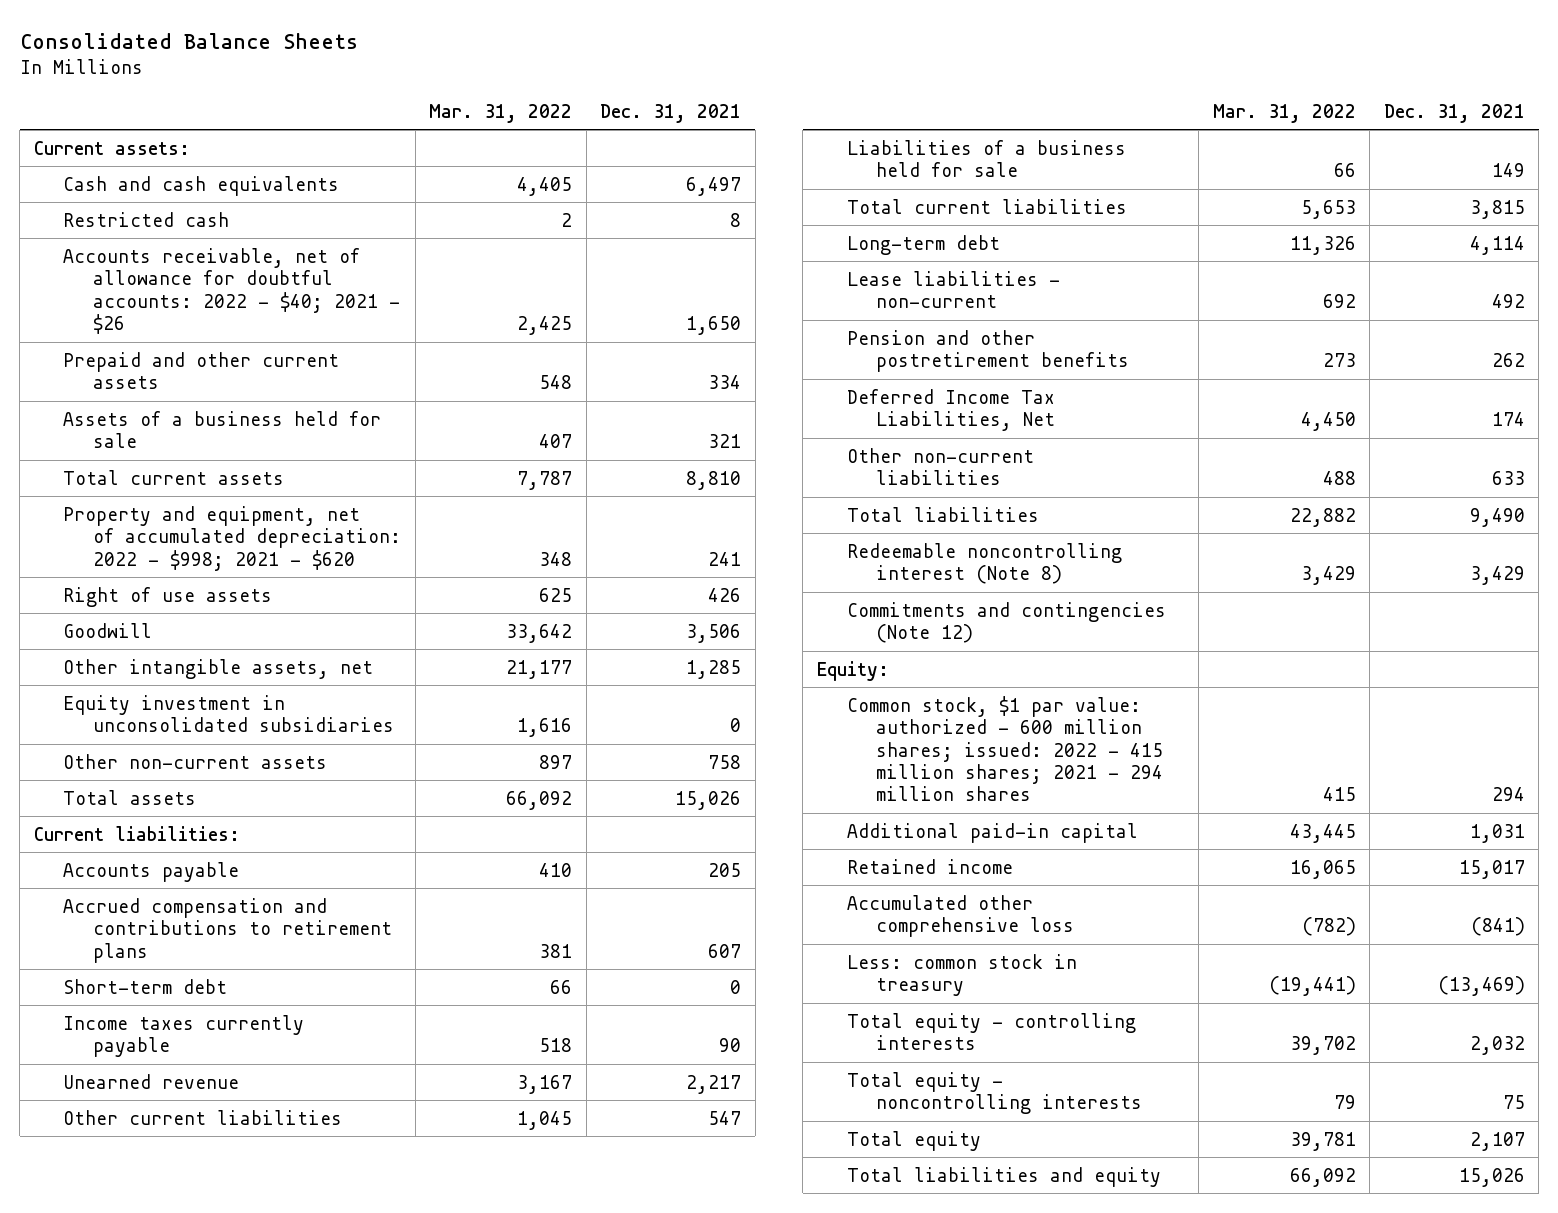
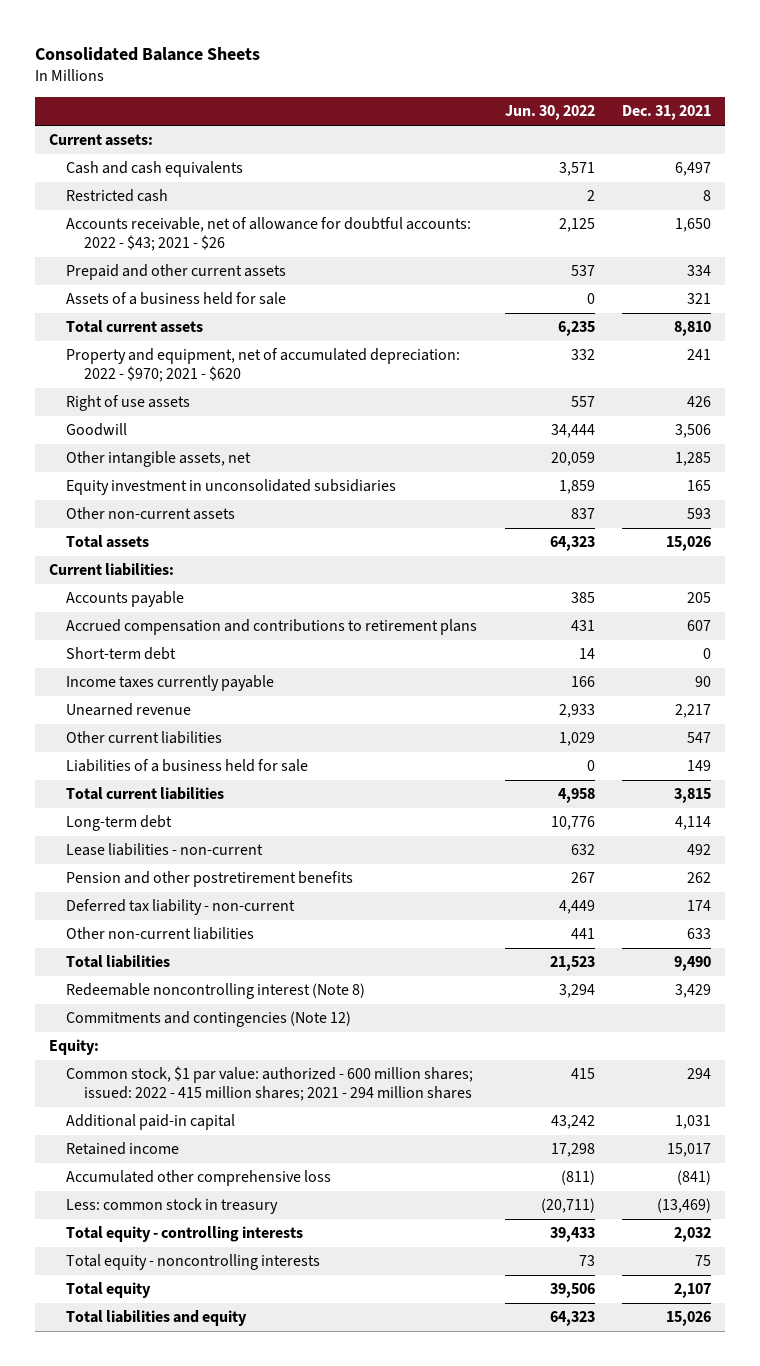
- | Mar. 31, 2022 | Dec. 31, 2021
+ | Jun. 30, 2022 | Dec. 31, 2021
- Accounts receivable, net of allowance for doubtful accounts: 2022 - $40; 2021 - $26 | 2,425 | 1,650
+ Accounts receivable, net of allowance for doubtful accounts: 2022 - $43; 2021 - $26 | 2,125 | 1,650
- Property and equipment, net of accumulated depreciation: 2022 - $998; 2021 - $620 | 348 | 241
+ Property and equipment, net of accumulated depreciation: 2022 - $970; 2021 - $620 | 332 | 241
- Equity investment in unconsolidated subsidiaries | 1,616 | 0
- Other non-current assets | 897 | 758
+ Equity investment in unconsolidated subsidiaries | 1,859 | 165
+ Other non-current assets | 837 | 593
- Deferred Income Tax Liabilities, Net | 4,450 | 174
+ Deferred tax liability - non-current | 4,449 | 174

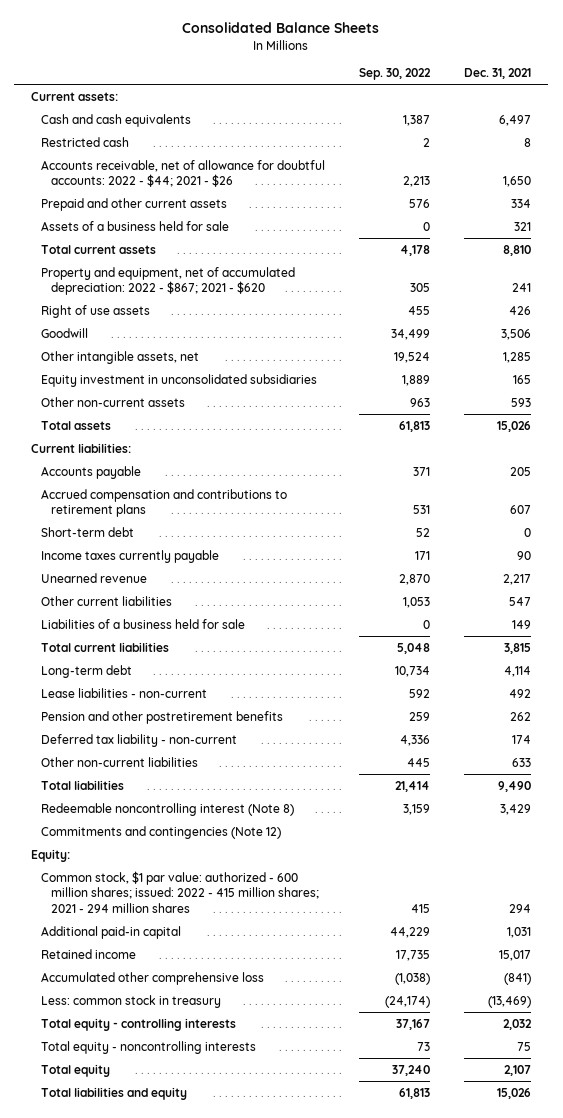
- | Jun. 30, 2022 | Dec. 31, 2021
+ | Sep. 30, 2022 | Dec. 31, 2021
- Accounts receivable, net of allowance for doubtful accounts: 2022 - $43; 2021 - $26 | 2,125 | 1,650
+ Accounts receivable, net of allowance for doubtful accounts: 2022 - $44; 2021 - $26 | 2,213 | 1,650
- Property and equipment, net of accumulated depreciation: 2022 - $970; 2021 - $620 | 332 | 241
+ Property and equipment, net of accumulated depreciation: 2022 - $867; 2021 - $620 | 305 | 241

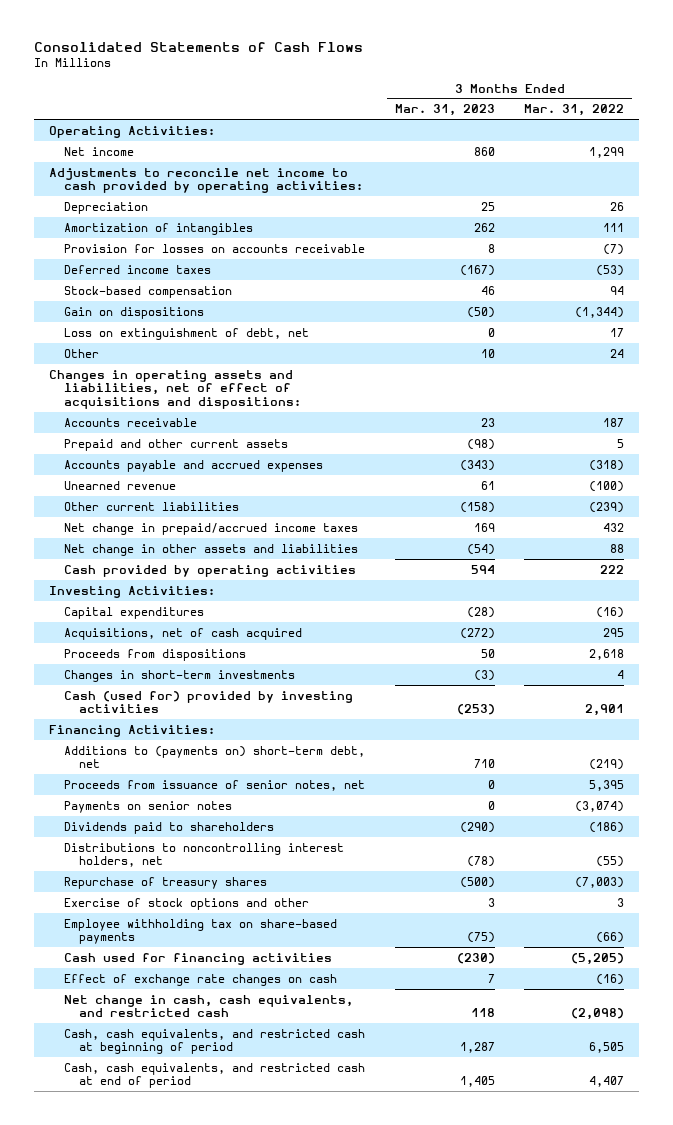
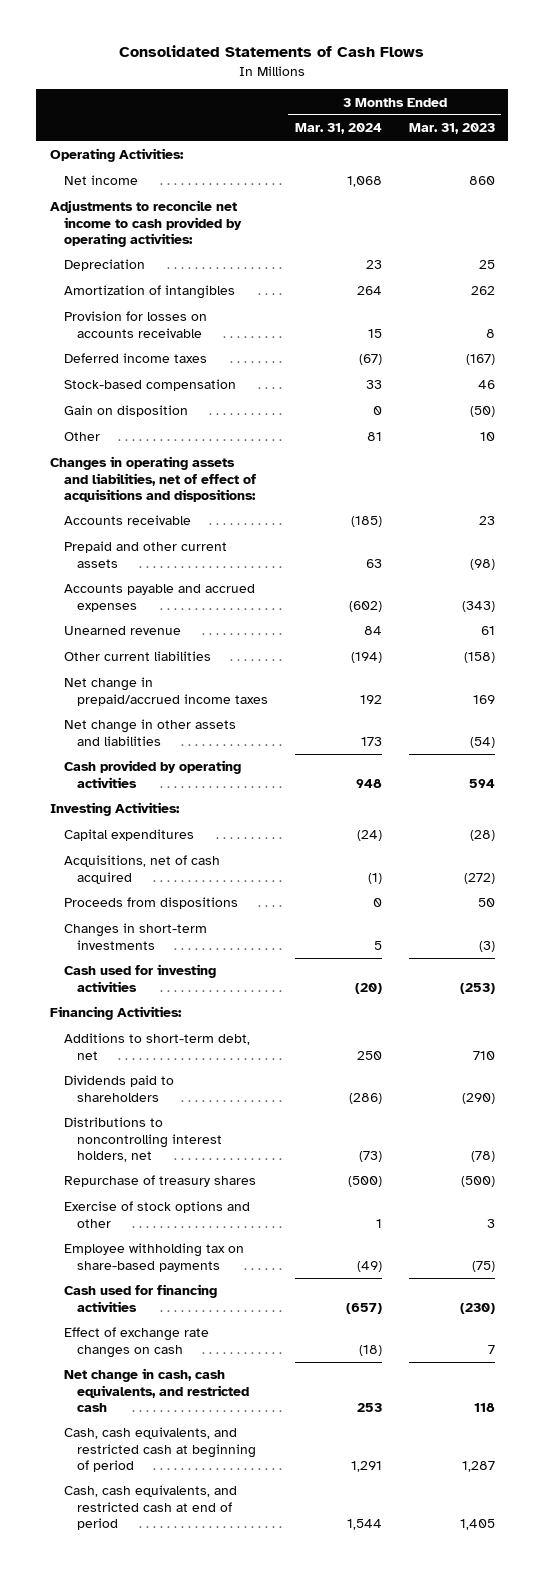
- | 3 Months Ended Mar. 31, 2023 | 3 Months Ended Mar. 31, 2022
+ | 3 Months Ended Mar. 31, 2024 | 3 Months Ended Mar. 31, 2023
- Gain on dispositions | (50) | (1,344)
- Loss on extinguishment of debt, net | 0 | 17
+ Gain on disposition | 0 | (50)
- Cash (used for) provided by investing activities | (253) | 2,901
+ Cash used for investing activities | (20) | (253)
- Additions to (payments on) short-term debt, net | 710 | (219)
- Proceeds from issuance of senior notes, net | 0 | 5,395
- Payments on senior notes | 0 | (3,074)
+ Additions to short-term debt, net | 250 | 710

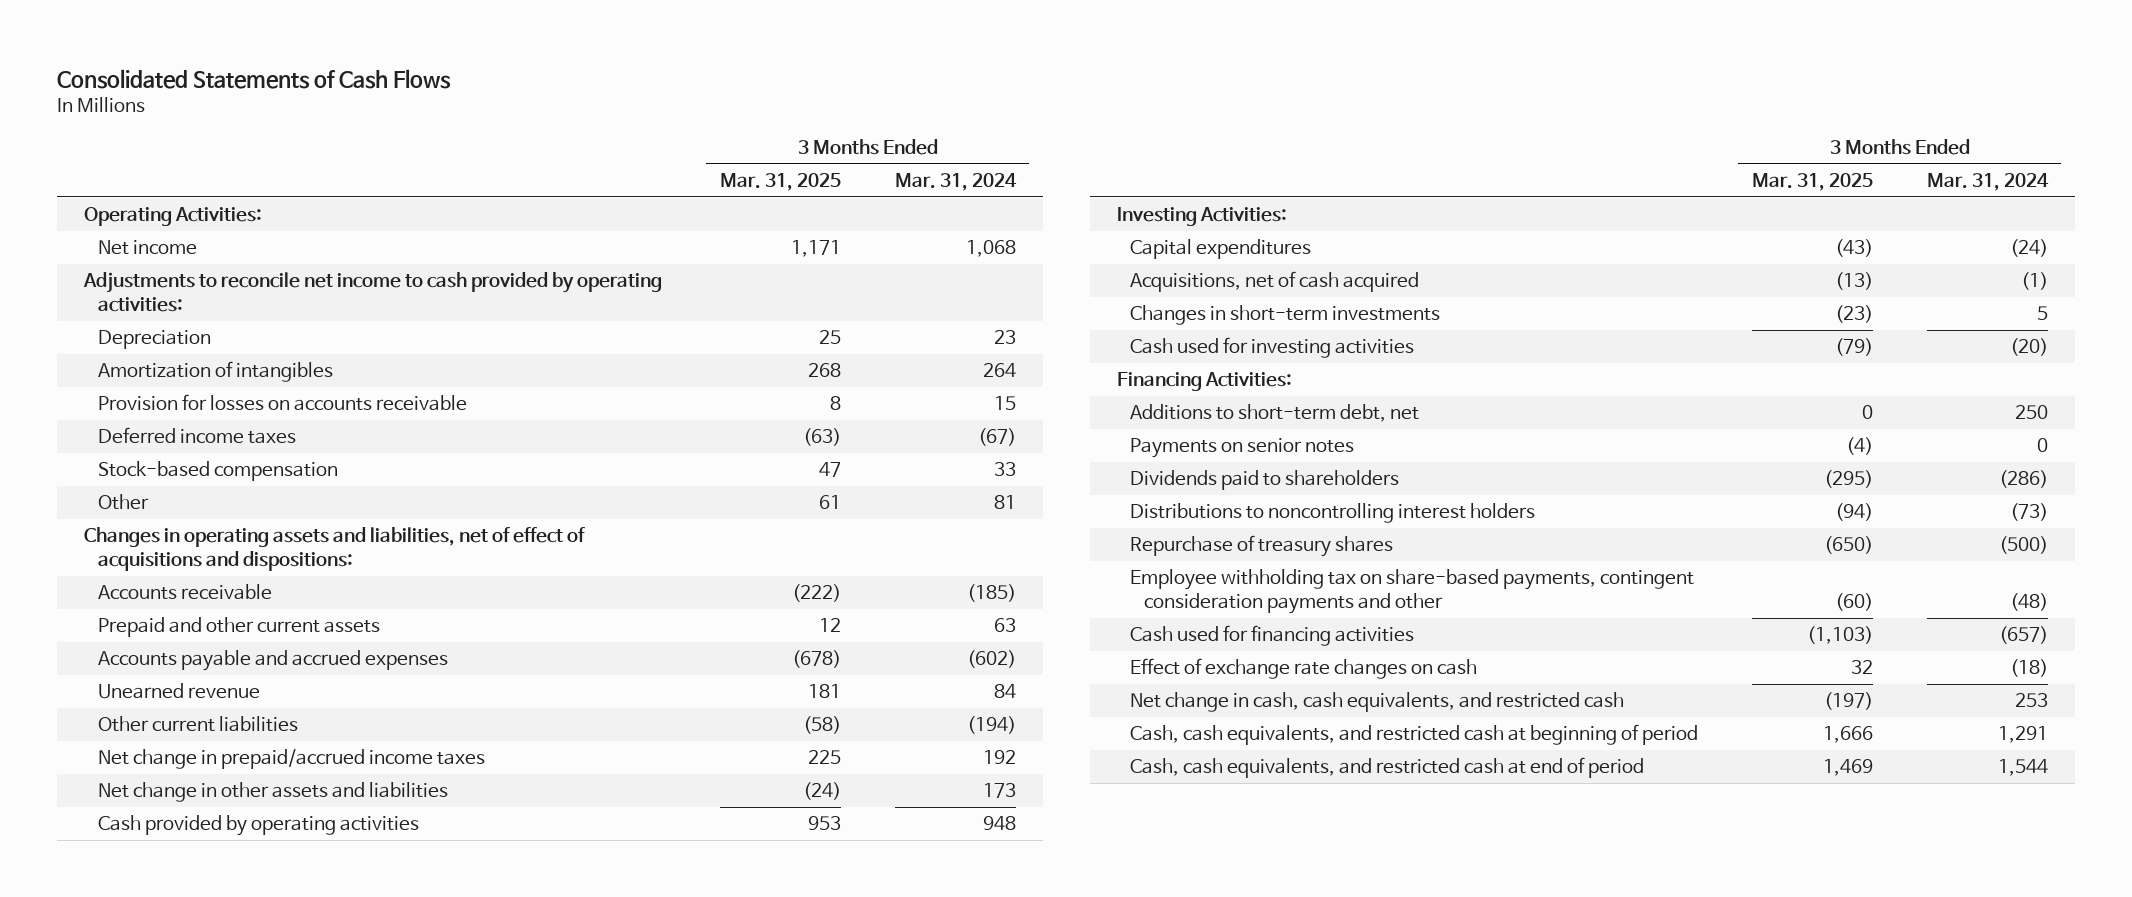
- | 3 Months Ended Mar. 31, 2024 | 3 Months Ended Mar. 31, 2023
+ | 3 Months Ended Mar. 31, 2025 | 3 Months Ended Mar. 31, 2024
- Gain on disposition | 0 | (50)
- Proceeds from dispositions | 0 | 50
+ Payments on senior notes | (4) | 0
- Distributions to noncontrolling interest holders, net | (73) | (78)
+ Distributions to noncontrolling interest holders | (94) | (73)
- Exercise of stock options and other | 1 | 3
- Employee withholding tax on share-based payments | (49) | (75)
+ Employee withholding tax on share-based payments, contingent consideration payments and other | (60) | (48)

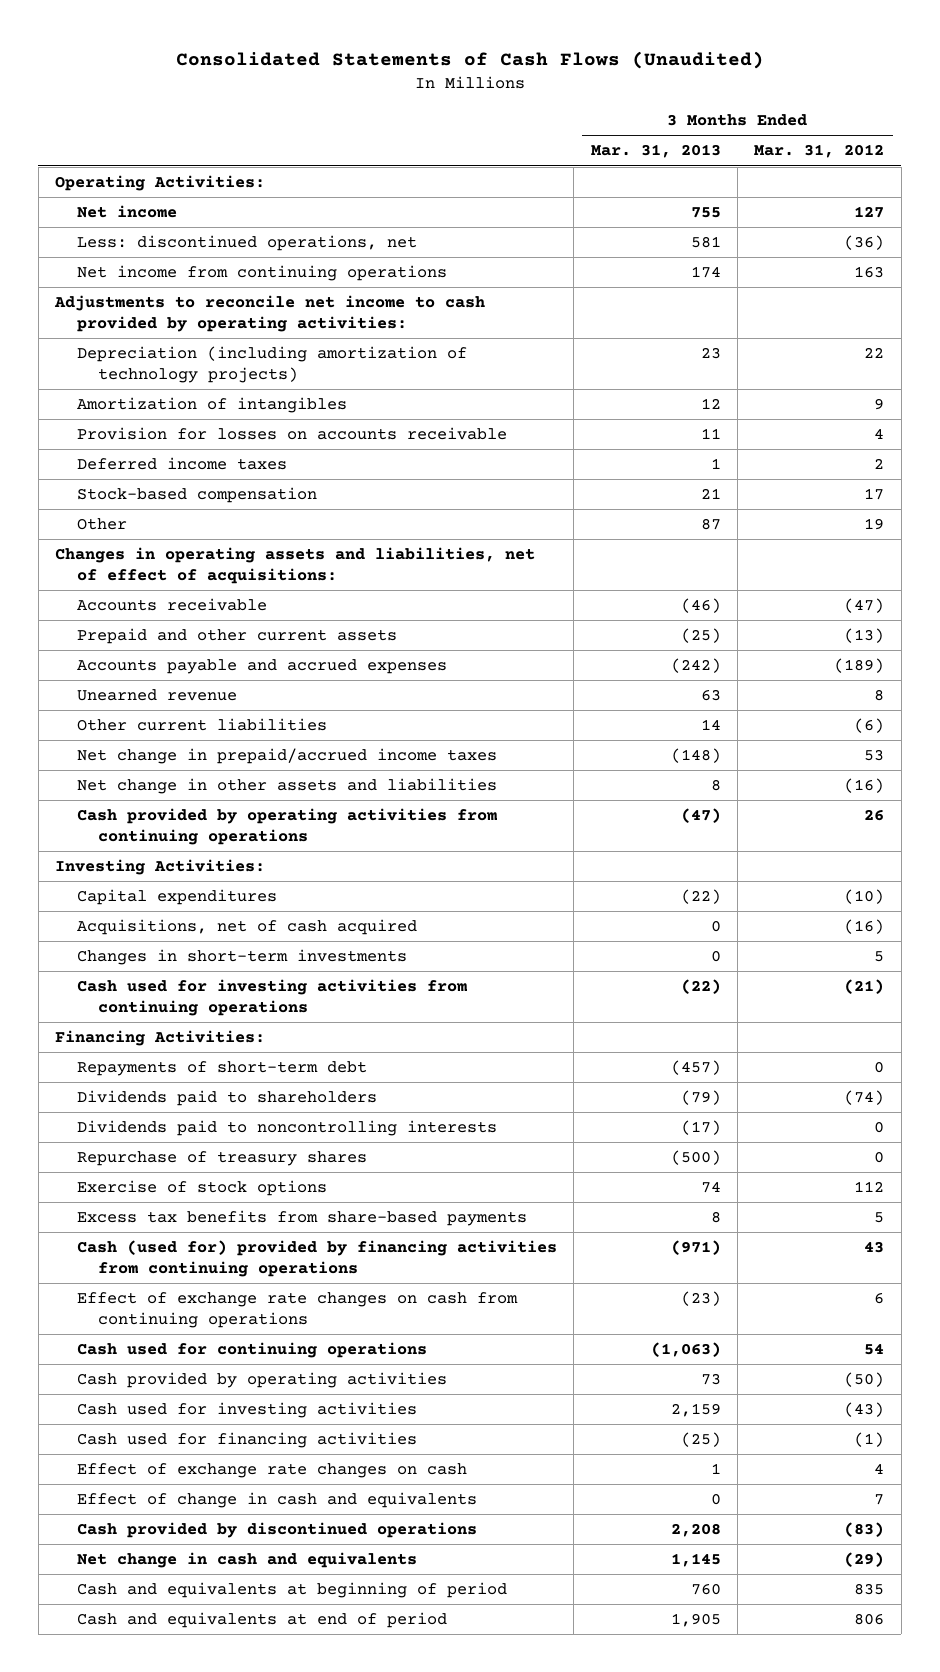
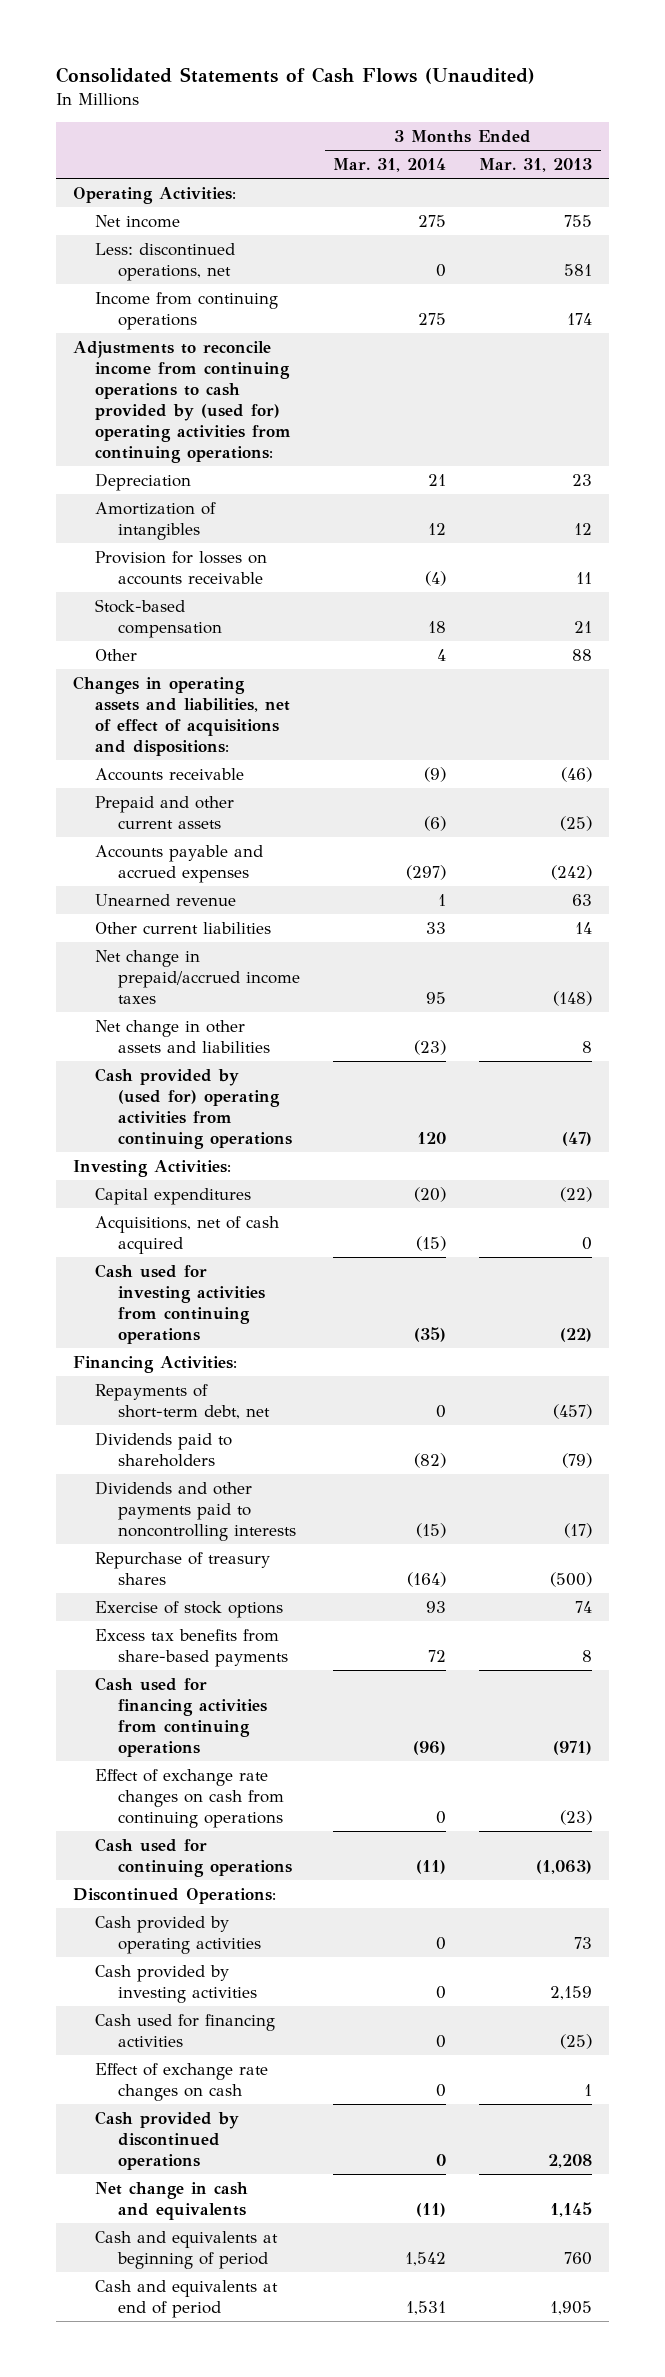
- | 3 Months Ended Mar. 31, 2013 | 3 Months Ended Mar. 31, 2012
+ | 3 Months Ended Mar. 31, 2014 | 3 Months Ended Mar. 31, 2013
- Net income from continuing operations | 174 | 163
- Adjustments to reconcile net income to cash provided by operating activities:
- Depreciation (including amortization of technology projects) | 23 | 22
+ Income from continuing operations | 275 | 174
+ Adjustments to reconcile income from continuing operations to cash provided by (used for) operating activities from continuing operations:
+ Depreciation | 21 | 23
- Deferred income taxes | 1 | 2
- Other | 87 | 19
- Changes in operating assets and liabilities, net of effect of acquisitions:
+ Other | 4 | 88
+ Changes in operating assets and liabilities, net of effect of acquisitions and dispositions:
- Cash provided by operating activities from continuing operations | (47) | 26
+ Cash provided by (used for) operating activities from continuing operations | 120 | (47)
- Changes in short-term investments | 0 | 5
- Repayments of short-term debt | (457) | 0
+ Repayments of short-term debt, net | 0 | (457)
- Dividends paid to noncontrolling interests | (17) | 0
+ Dividends and other payments paid to noncontrolling interests | (15) | (17)
- Cash (used for) provided by financing activities from continuing operations | (971) | 43
+ Cash used for financing activities from continuing operations | (96) | (971)
+ Discontinued Operations:
- Cash used for investing activities | 2,159 | (43)
+ Cash provided by investing activities | 0 | 2,159
- Effect of change in cash and equivalents | 0 | 7

